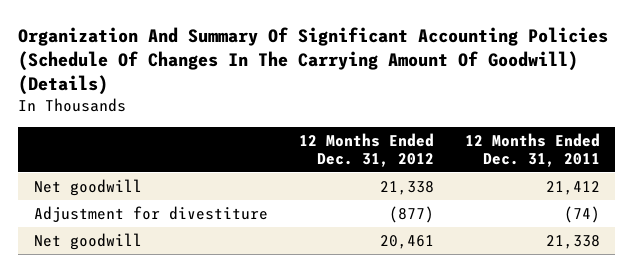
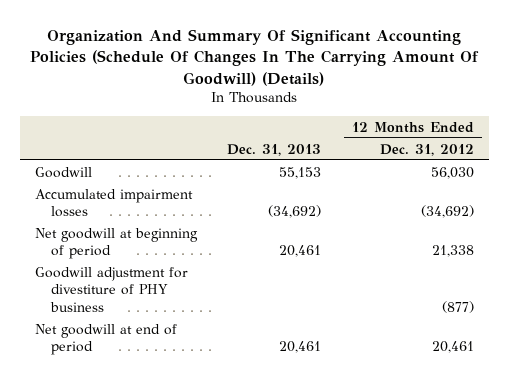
- | 12 Months Ended Dec. 31, 2012 | 12 Months Ended Dec. 31, 2011
+ | Dec. 31, 2013 | 12 Months Ended Dec. 31, 2012
- Net goodwill | 21,338 | 21,412
- Adjustment for divestiture | (877) | (74)
- Net goodwill | 20,461 | 21,338
+ Goodwill | 55,153 | 56,030
+ Accumulated impairment losses | (34,692) | (34,692)
+ Net goodwill at beginning of period | 20,461 | 21,338
+ Goodwill adjustment for divestiture of PHY business | | (877)
+ Net goodwill at end of period | 20,461 | 20,461

